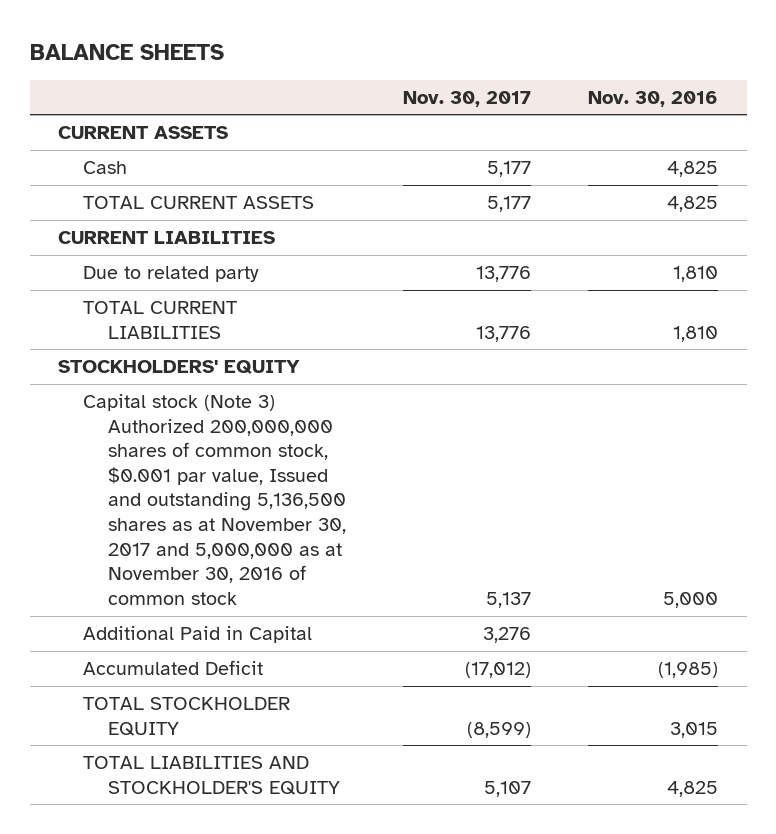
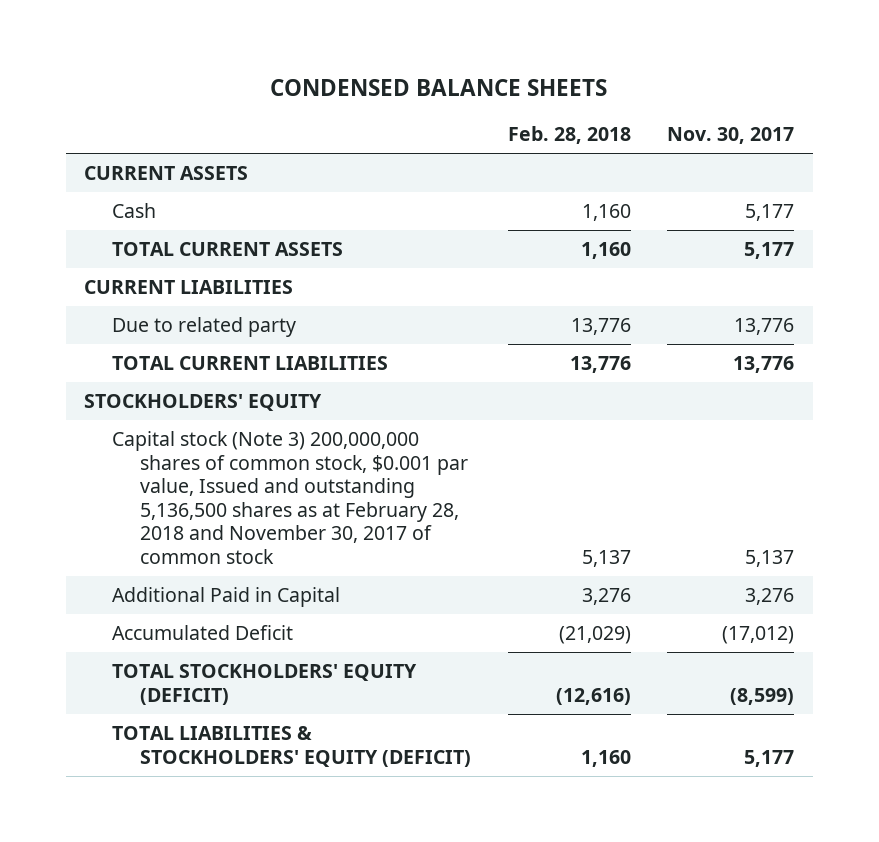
- BALANCE SHEETS
+ CONDENSED BALANCE SHEETS
- | Nov. 30, 2017 | Nov. 30, 2016
+ | Feb. 28, 2018 | Nov. 30, 2017
- Capital stock (Note 3) Authorized 200,000,000 shares of common stock, $0.001 par value, Issued and outstanding 5,136,500 shares as at November 30, 2017 and 5,000,000 as at November 30, 2016 of common stock | 5,137 | 5,000
+ Capital stock (Note 3) 200,000,000 shares of common stock, $0.001 par value, Issued and outstanding 5,136,500 shares as at February 28, 2018 and November 30, 2017 of common stock | 5,137 | 5,137
- TOTAL STOCKHOLDER EQUITY | (8,599) | 3,015
- TOTAL LIABILITIES AND STOCKHOLDER'S EQUITY | 5,107 | 4,825
+ TOTAL STOCKHOLDERS' EQUITY (DEFICIT) | (12,616) | (8,599)
+ TOTAL LIABILITIES & STOCKHOLDERS' EQUITY (DEFICIT) | 1,160 | 5,177

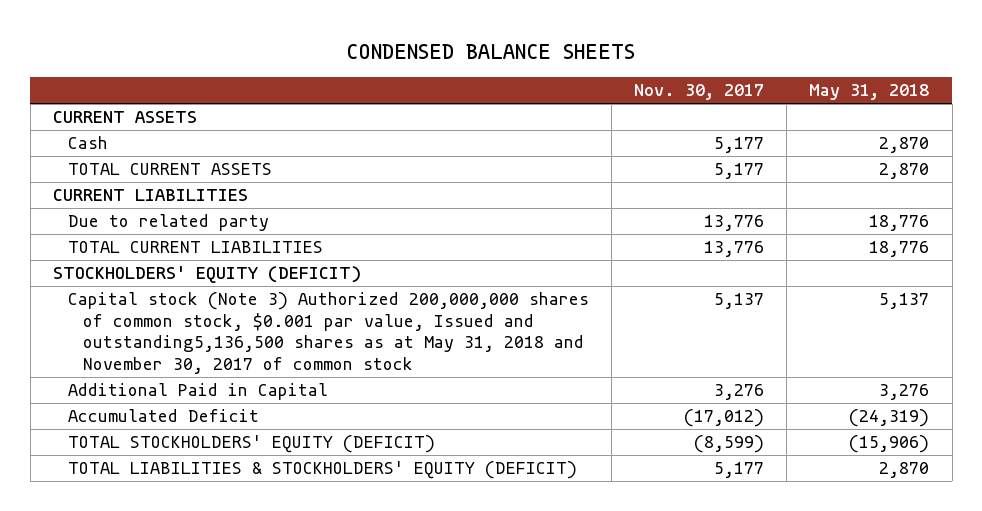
- | Feb. 28, 2018 | Nov. 30, 2017
+ | Nov. 30, 2017 | May 31, 2018
- STOCKHOLDERS' EQUITY
- Capital stock (Note 3) 200,000,000 shares of common stock, $0.001 par value, Issued and outstanding 5,136,500 shares as at February 28, 2018 and November 30, 2017 of common stock | 5,137 | 5,137
+ STOCKHOLDERS' EQUITY (DEFICIT)
+ Capital stock (Note 3) Authorized 200,000,000 shares of common stock, $0.001 par value, Issued and outstanding5,136,500 shares as at May 31, 2018 and November 30, 2017 of common stock | 5,137 | 5,137

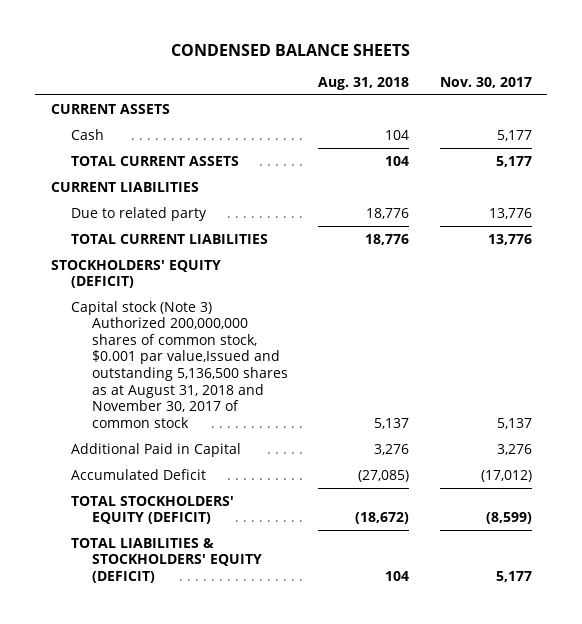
- | Nov. 30, 2017 | May 31, 2018
+ | Aug. 31, 2018 | Nov. 30, 2017
- Capital stock (Note 3) Authorized 200,000,000 shares of common stock, $0.001 par value, Issued and outstanding5,136,500 shares as at May 31, 2018 and November 30, 2017 of common stock | 5,137 | 5,137
+ Capital stock (Note 3) Authorized 200,000,000 shares of common stock, $0.001 par value,Issued and outstanding 5,136,500 shares as at August 31, 2018 and November 30, 2017 of common stock | 5,137 | 5,137

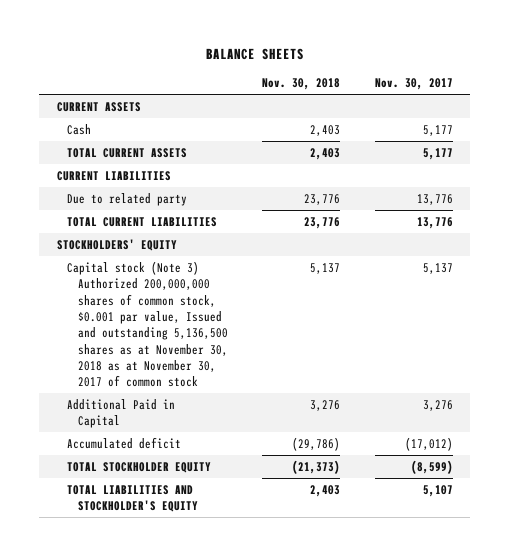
- CONDENSED BALANCE SHEETS
+ BALANCE SHEETS
- | Aug. 31, 2018 | Nov. 30, 2017
+ | Nov. 30, 2018 | Nov. 30, 2017
- STOCKHOLDERS' EQUITY (DEFICIT)
- Capital stock (Note 3) Authorized 200,000,000 shares of common stock, $0.001 par value,Issued and outstanding 5,136,500 shares as at August 31, 2018 and November 30, 2017 of common stock | 5,137 | 5,137
+ STOCKHOLDERS' EQUITY
+ Capital stock (Note 3) Authorized 200,000,000 shares of common stock, $0.001 par value, Issued and outstanding 5,136,500 shares as at November 30, 2018 as at November 30, 2017 of common stock | 5,137 | 5,137
- Accumulated Deficit | (27,085) | (17,012)
- TOTAL STOCKHOLDERS' EQUITY (DEFICIT) | (18,672) | (8,599)
- TOTAL LIABILITIES & STOCKHOLDERS' EQUITY (DEFICIT) | 104 | 5,177
+ Accumulated deficit | (29,786) | (17,012)
+ TOTAL STOCKHOLDER EQUITY | (21,373) | (8,599)
+ TOTAL LIABILITIES AND STOCKHOLDER'S EQUITY | 2,403 | 5,107

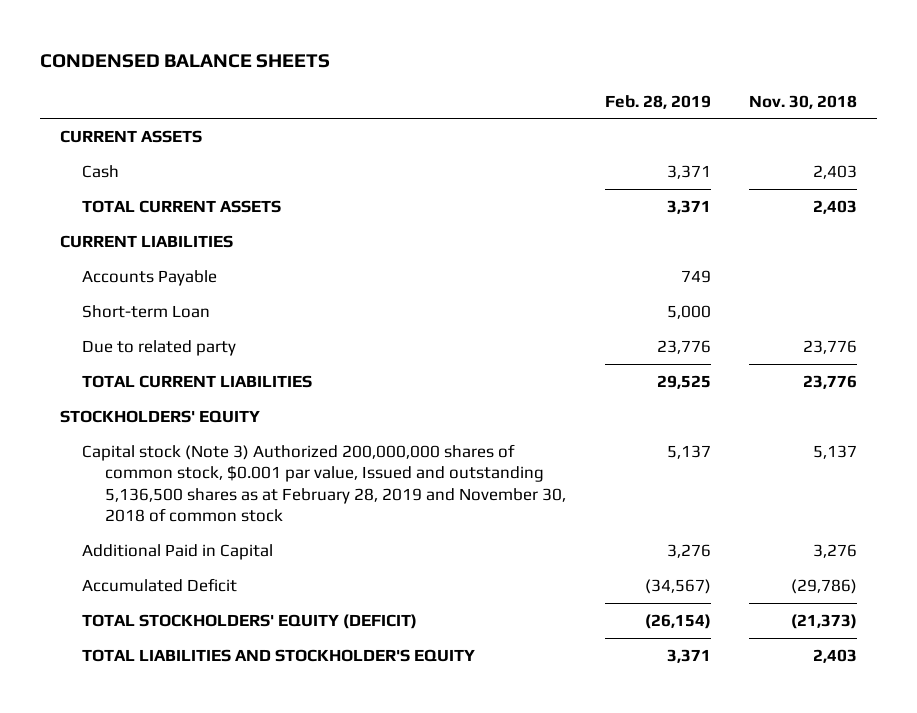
- BALANCE SHEETS
+ CONDENSED BALANCE SHEETS
- | Nov. 30, 2018 | Nov. 30, 2017
+ | Feb. 28, 2019 | Nov. 30, 2018
+ Accounts Payable | 749 |
+ Short-term Loan | 5,000 |
- Capital stock (Note 3) Authorized 200,000,000 shares of common stock, $0.001 par value, Issued and outstanding 5,136,500 shares as at November 30, 2018 as at November 30, 2017 of common stock | 5,137 | 5,137
+ Capital stock (Note 3) Authorized 200,000,000 shares of common stock, $0.001 par value, Issued and outstanding 5,136,500 shares as at February 28, 2019 and November 30, 2018 of common stock | 5,137 | 5,137
- Accumulated deficit | (29,786) | (17,012)
- TOTAL STOCKHOLDER EQUITY | (21,373) | (8,599)
+ Accumulated Deficit | (34,567) | (29,786)
+ TOTAL STOCKHOLDERS' EQUITY (DEFICIT) | (26,154) | (21,373)

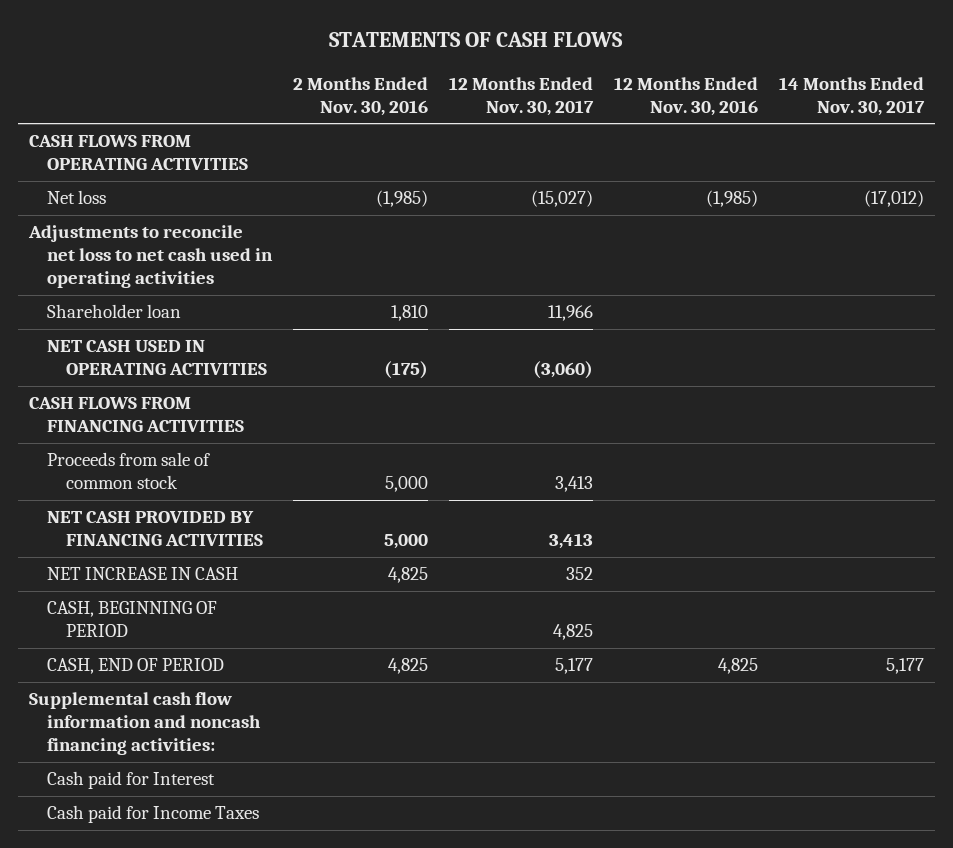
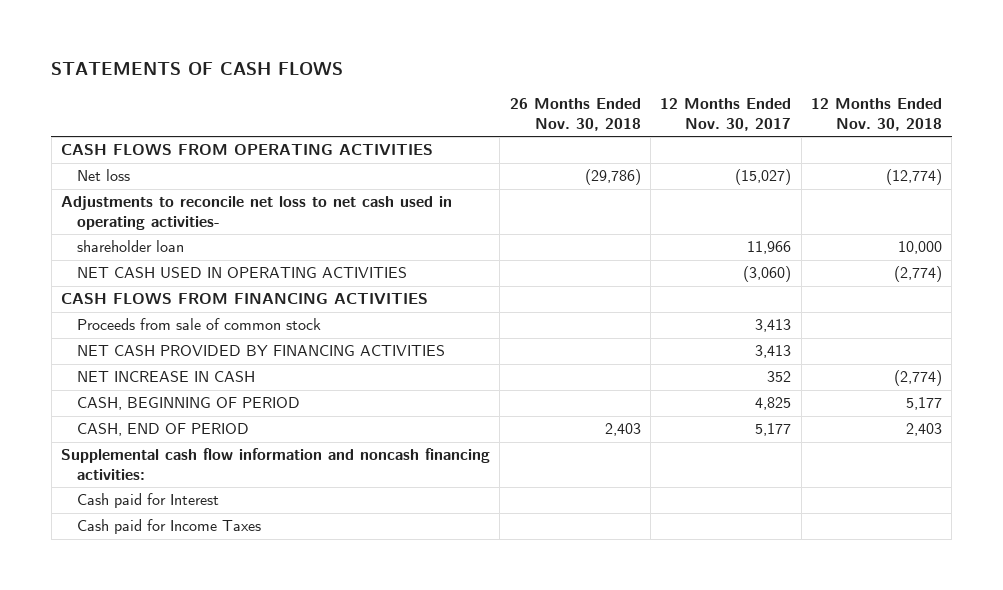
- | 2 Months Ended Nov. 30, 2016 | 12 Months Ended Nov. 30, 2017 | 12 Months Ended Nov. 30, 2016 | 14 Months Ended Nov. 30, 2017
+ | 26 Months Ended Nov. 30, 2018 | 12 Months Ended Nov. 30, 2017 | 12 Months Ended Nov. 30, 2018
- Adjustments to reconcile net loss to net cash used in operating activities
- Shareholder loan | 1,810 | 11,966 | |
+ Adjustments to reconcile net loss to net cash used in operating activities-
+ shareholder loan | | 11,966 | 10,000

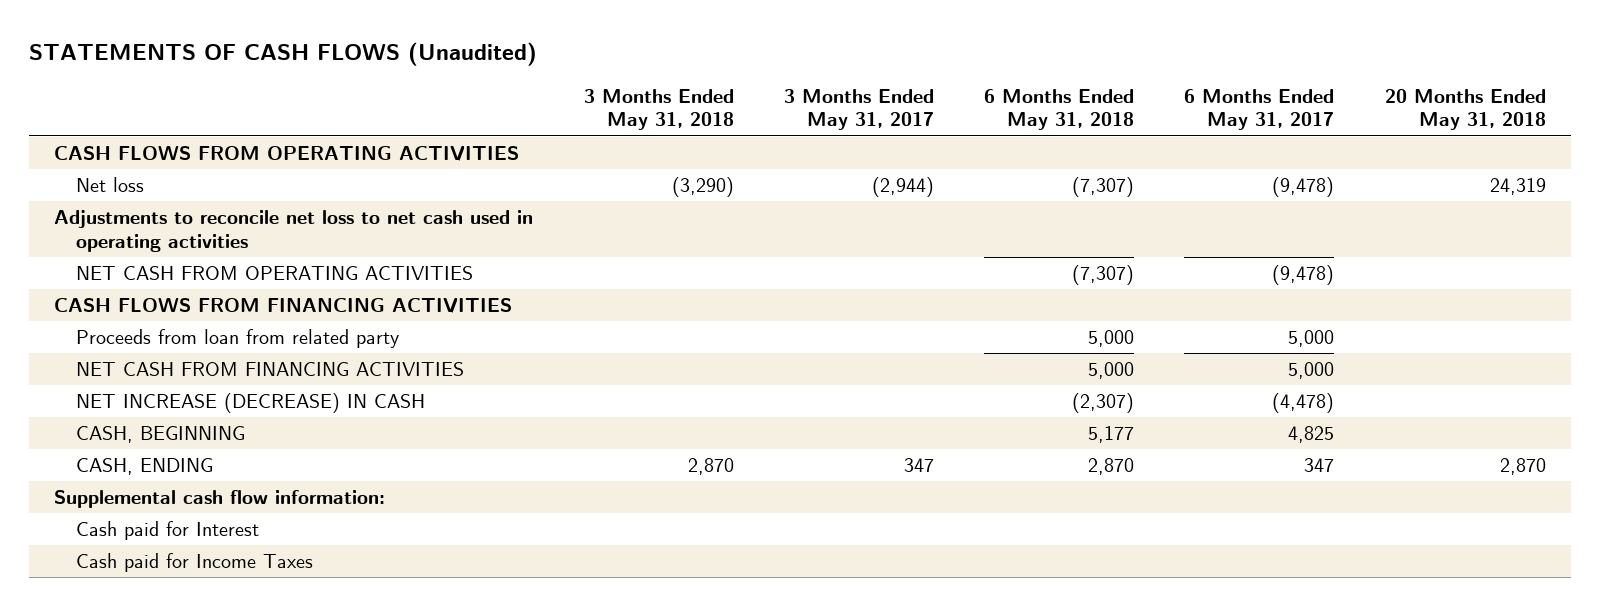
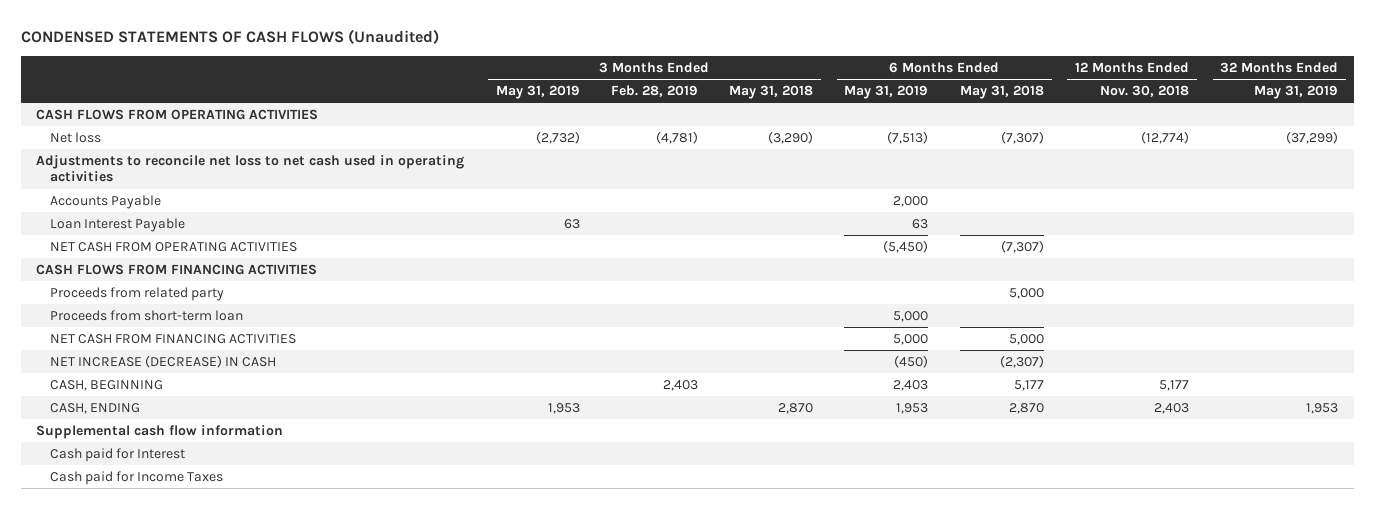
- STATEMENTS OF CASH FLOWS (Unaudited)
+ CONDENSED STATEMENTS OF CASH FLOWS (Unaudited)
- | 3 Months Ended May 31, 2018 | 3 Months Ended May 31, 2017 | 6 Months Ended May 31, 2018 | 6 Months Ended May 31, 2017 | 20 Months Ended May 31, 2018
+ | 3 Months Ended May 31, 2019 | 3 Months Ended Feb. 28, 2019 | 3 Months Ended May 31, 2018 | 6 Months Ended May 31, 2019 | 6 Months Ended May 31, 2018 | 12 Months Ended Nov. 30, 2018 | 32 Months Ended May 31, 2019
+ Accounts Payable | | | | 2,000 | | |
+ Loan Interest Payable | 63 | | | 63 | | |
- Proceeds from loan from related party | | | 5,000 | 5,000 |
+ Proceeds from related party | | | | | 5,000 | |
+ Proceeds from short-term loan | | | | 5,000 | | |
- Supplemental cash flow information:
+ Supplemental cash flow information

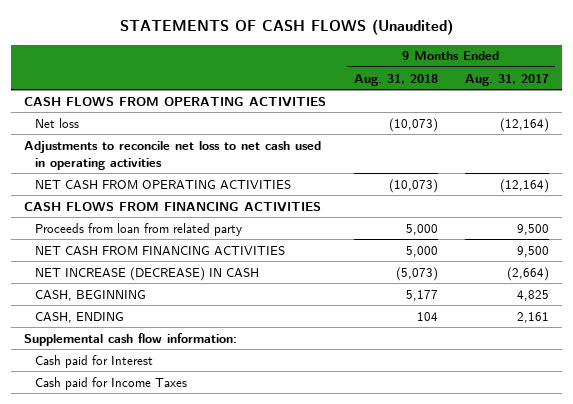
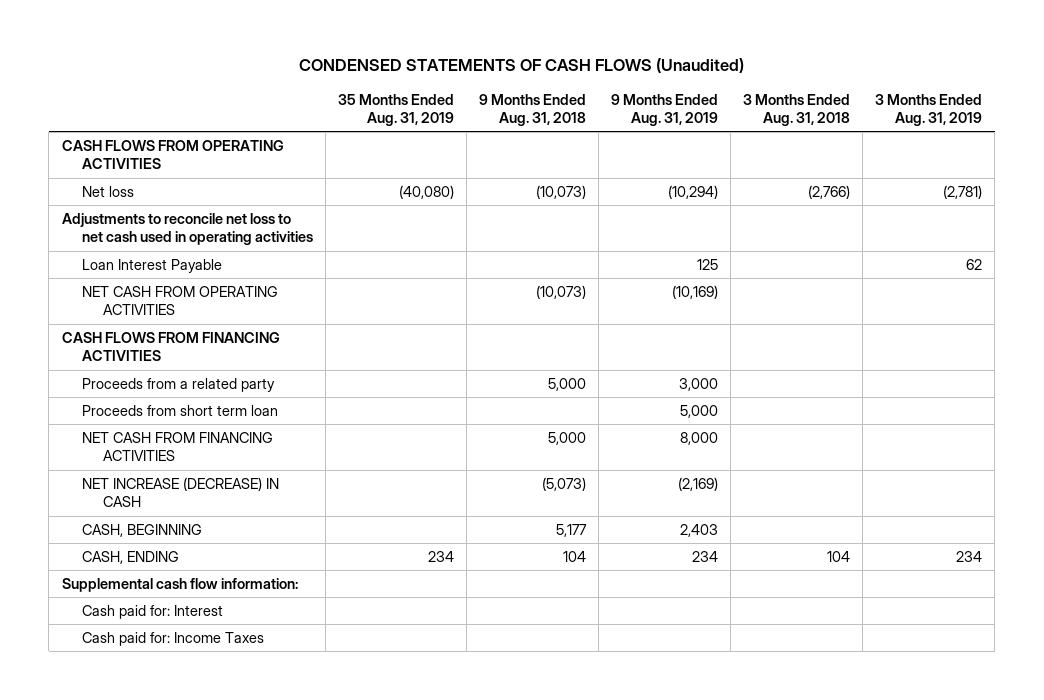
- STATEMENTS OF CASH FLOWS (Unaudited)
+ CONDENSED STATEMENTS OF CASH FLOWS (Unaudited)
- | 9 Months Ended Aug. 31, 2018 | 9 Months Ended Aug. 31, 2017
+ | 35 Months Ended Aug. 31, 2019 | 9 Months Ended Aug. 31, 2018 | 9 Months Ended Aug. 31, 2019 | 3 Months Ended Aug. 31, 2018 | 3 Months Ended Aug. 31, 2019
+ Loan Interest Payable | | | 125 | | 62
- Proceeds from loan from related party | 5,000 | 9,500
+ Proceeds from a related party | | 5,000 | 3,000 | |
+ Proceeds from short term loan | | | 5,000 | |
- Cash paid for Interest
- Cash paid for Income Taxes
+ Cash paid for: Interest
+ Cash paid for: Income Taxes

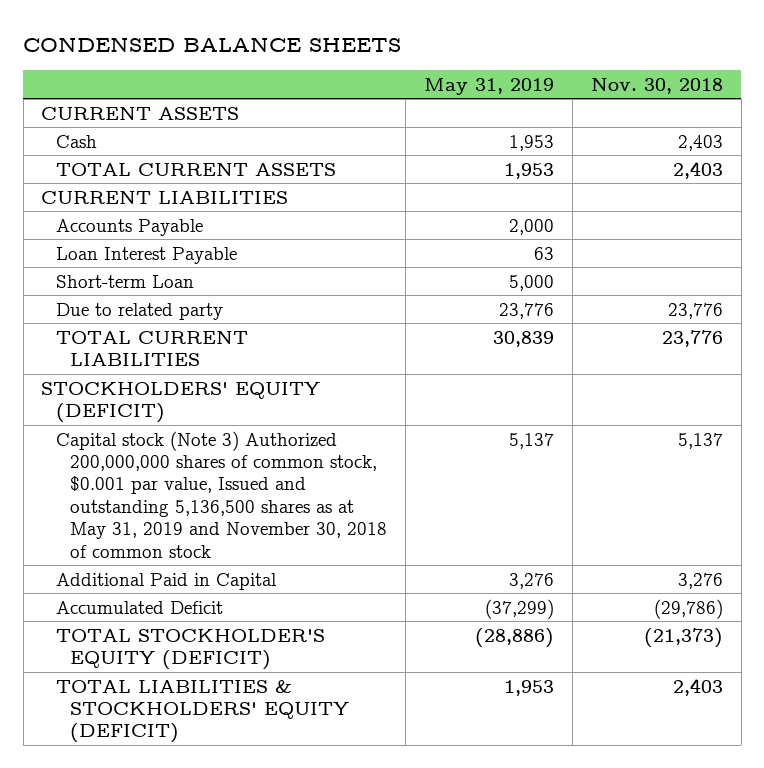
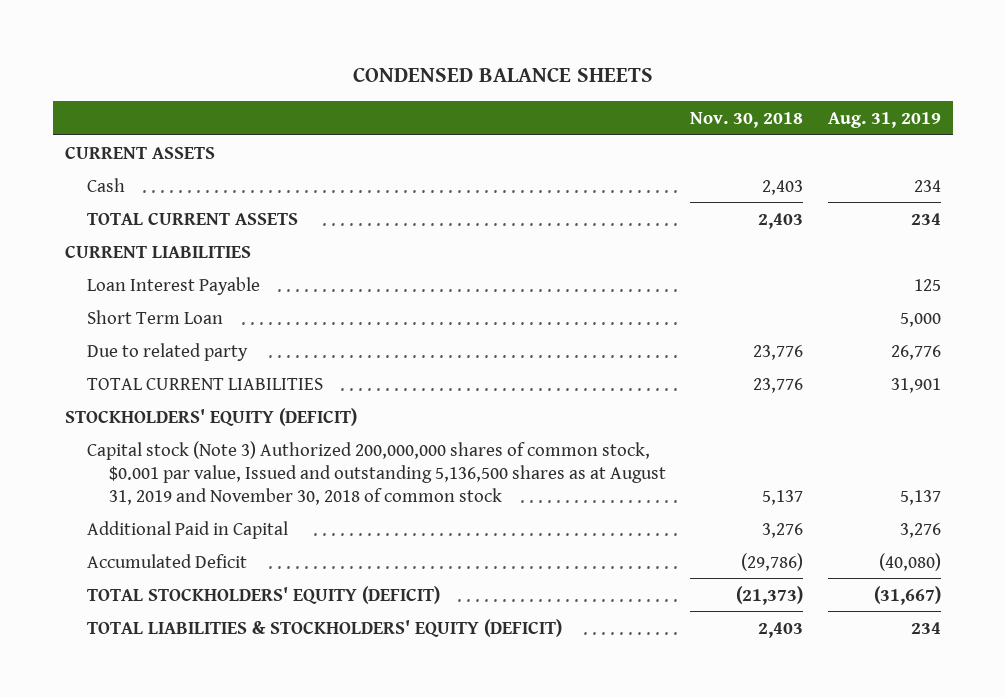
- | May 31, 2019 | Nov. 30, 2018
+ | Nov. 30, 2018 | Aug. 31, 2019
- Accounts Payable | 2,000 |
- Short-term Loan | 5,000 |
+ Short Term Loan | | 5,000
- Capital stock (Note 3) Authorized 200,000,000 shares of common stock, $0.001 par value, Issued and outstanding 5,136,500 shares as at May 31, 2019 and November 30, 2018 of common stock | 5,137 | 5,137
+ Capital stock (Note 3) Authorized 200,000,000 shares of common stock, $0.001 par value, Issued and outstanding 5,136,500 shares as at August 31, 2019 and November 30, 2018 of common stock | 5,137 | 5,137
- TOTAL STOCKHOLDER'S EQUITY (DEFICIT) | (28,886) | (21,373)
+ TOTAL STOCKHOLDERS' EQUITY (DEFICIT) | (21,373) | (31,667)

